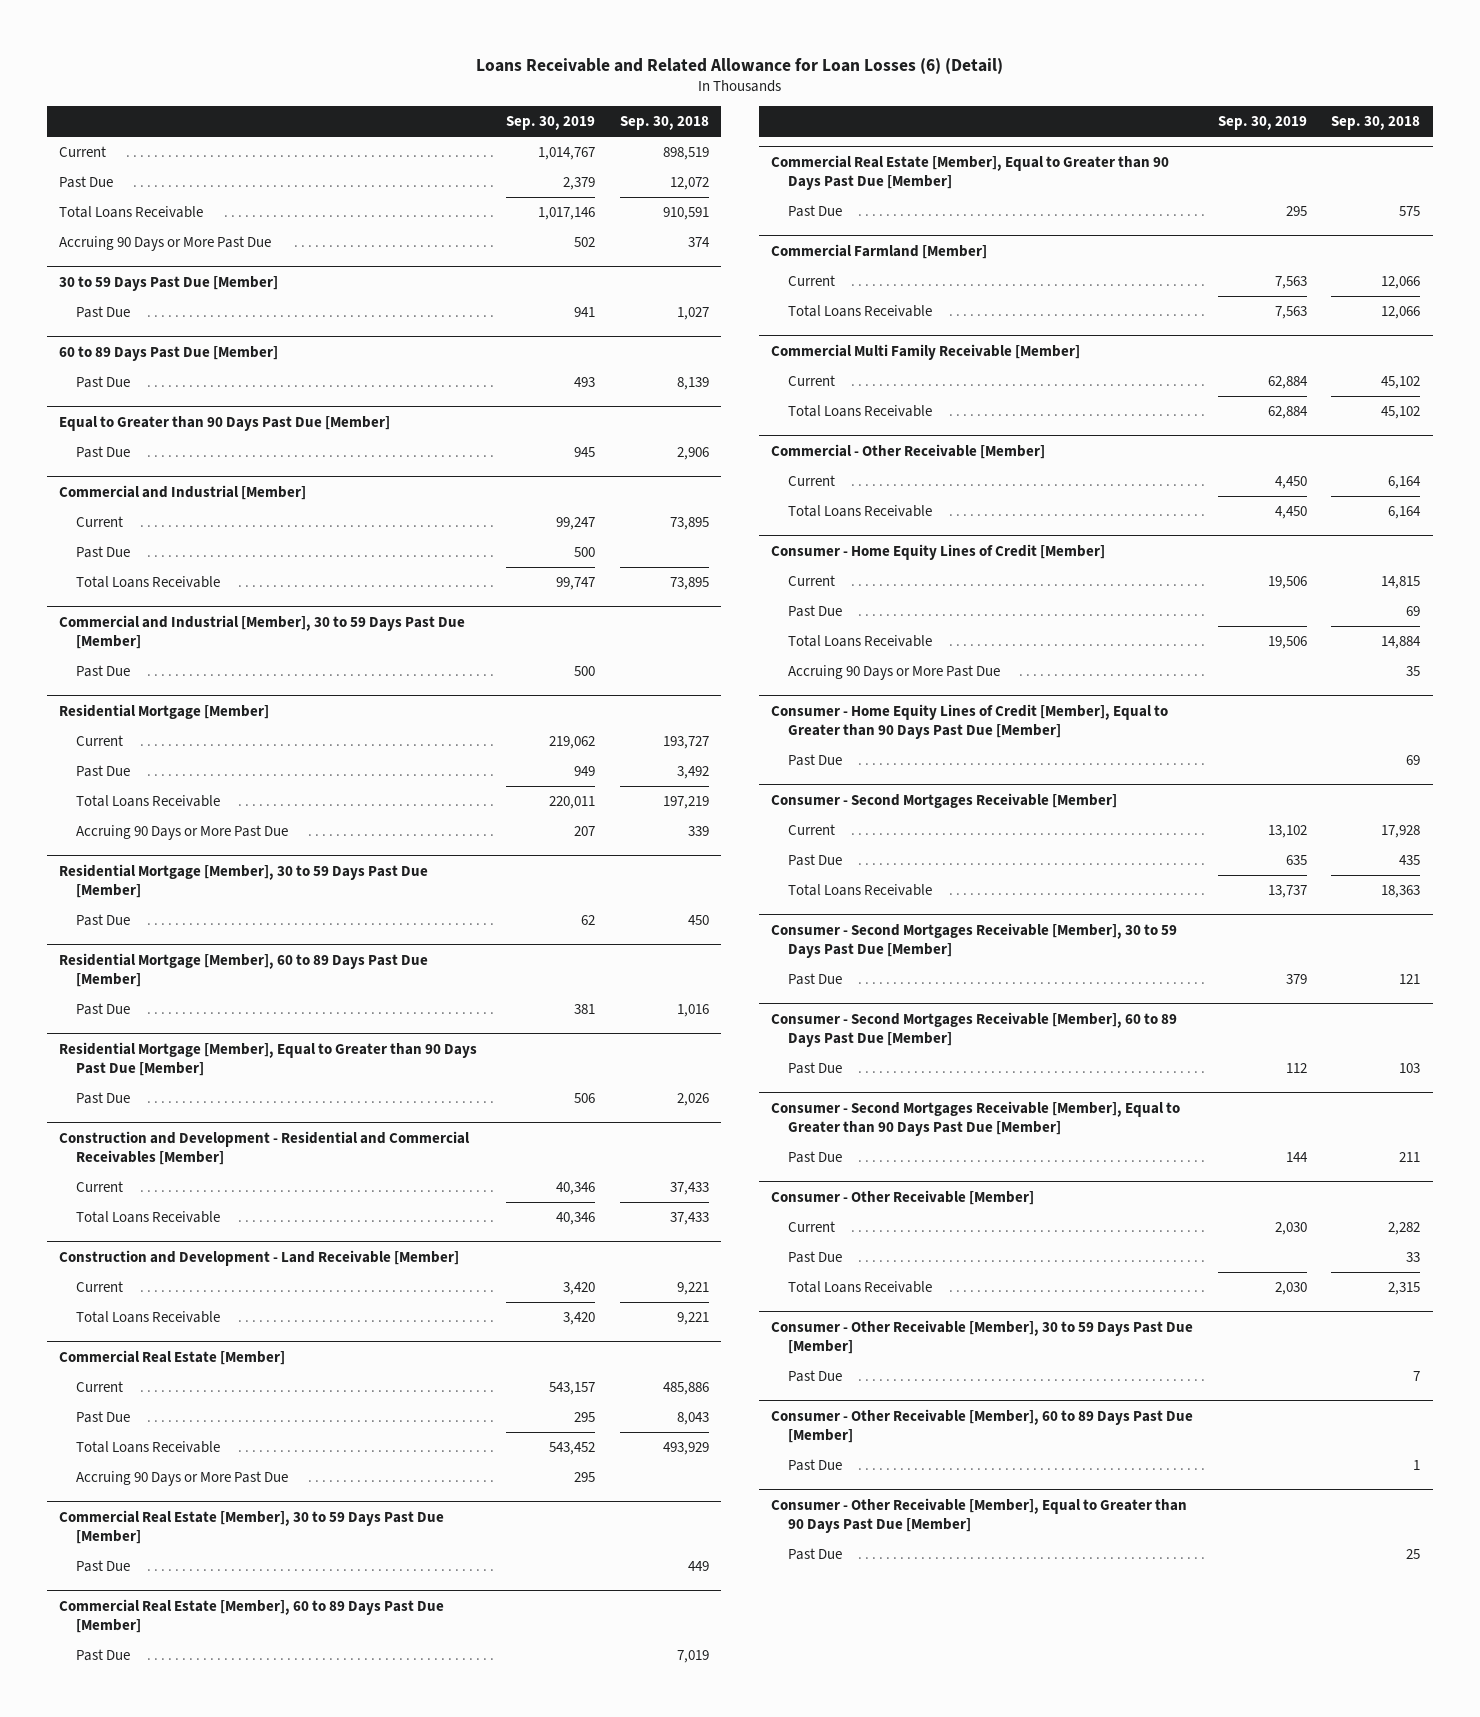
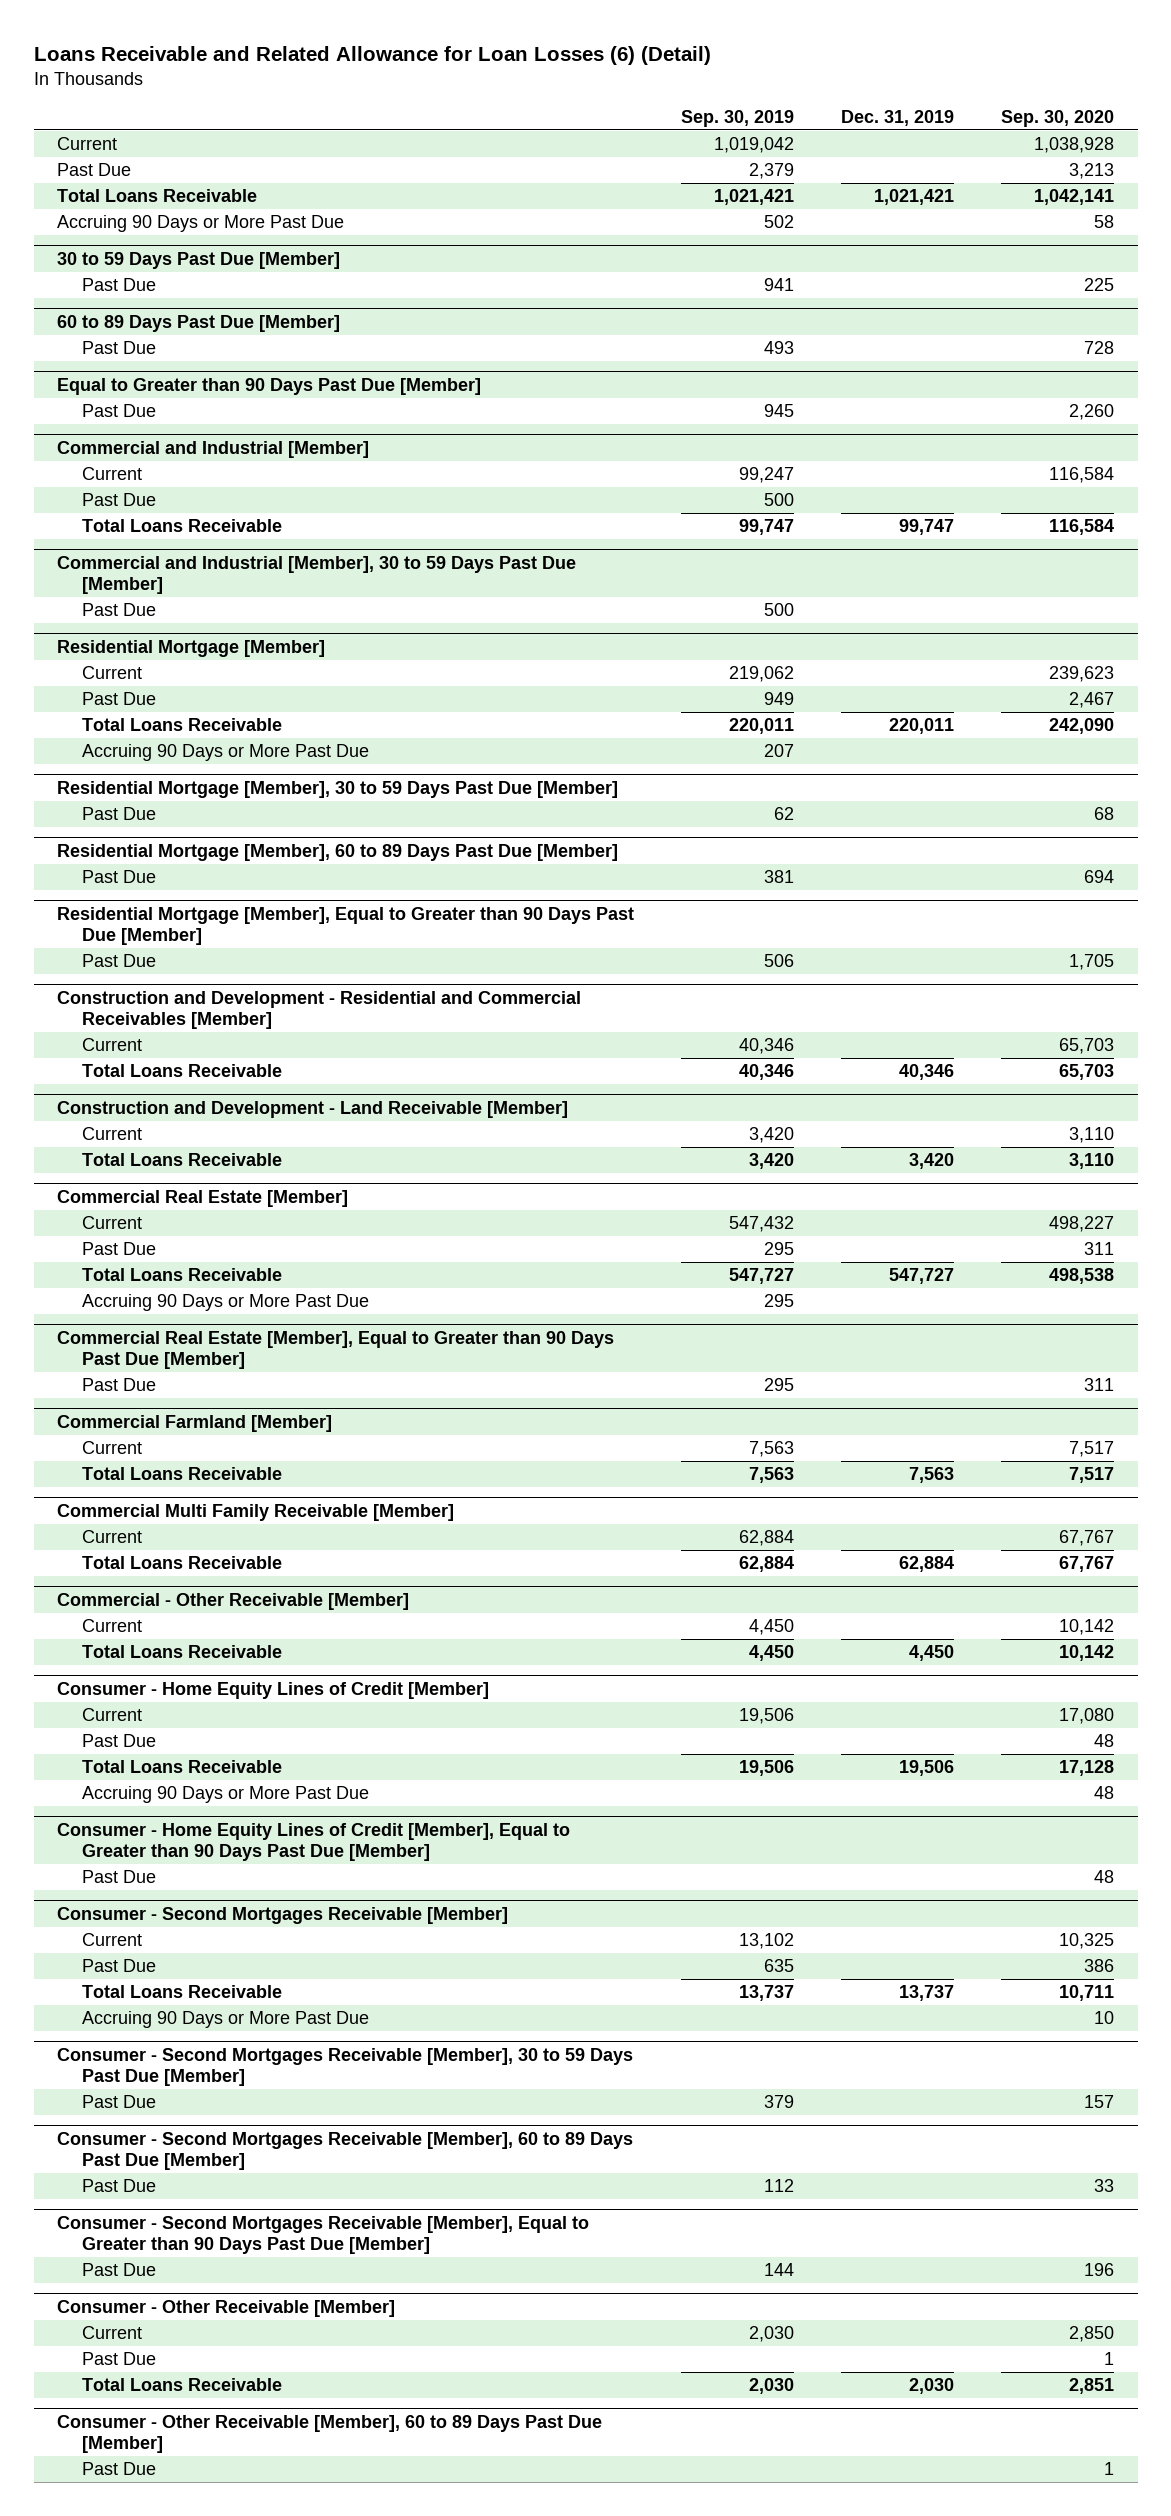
- | Sep. 30, 2019 | Sep. 30, 2018
+ | Sep. 30, 2019 | Dec. 31, 2019 | Sep. 30, 2020
- Current | 1,014,767 | 898,519
+ Current | 1,019,042 | | 1,038,928
- Total Loans Receivable | 1,017,146 | 910,591
+ Total Loans Receivable | 1,021,421 | 1,021,421 | 1,042,141
@ Commercial Real Estate [Member]
- Current | 543,157 | 485,886
+ Current | 547,432 | | 498,227
- Total Loans Receivable | 543,452 | 493,929
+ Total Loans Receivable | 547,727 | 547,727 | 498,538
- Commercial Real Estate [Member], 30 to 59 Days Past Due [Member]
- Past Due | | 449
- Commercial Real Estate [Member], 60 to 89 Days Past Due [Member]
- Past Due | | 7,019
@ Consumer - Second Mortgages Receivable [Member]
+ Accruing 90 Days or More Past Due | | | 10
- Consumer - Other Receivable [Member], 30 to 59 Days Past Due [Member]
- Past Due | | 7
- Consumer - Other Receivable [Member], Equal to Greater than 90 Days Past Due [Member]
- Past Due | | 25

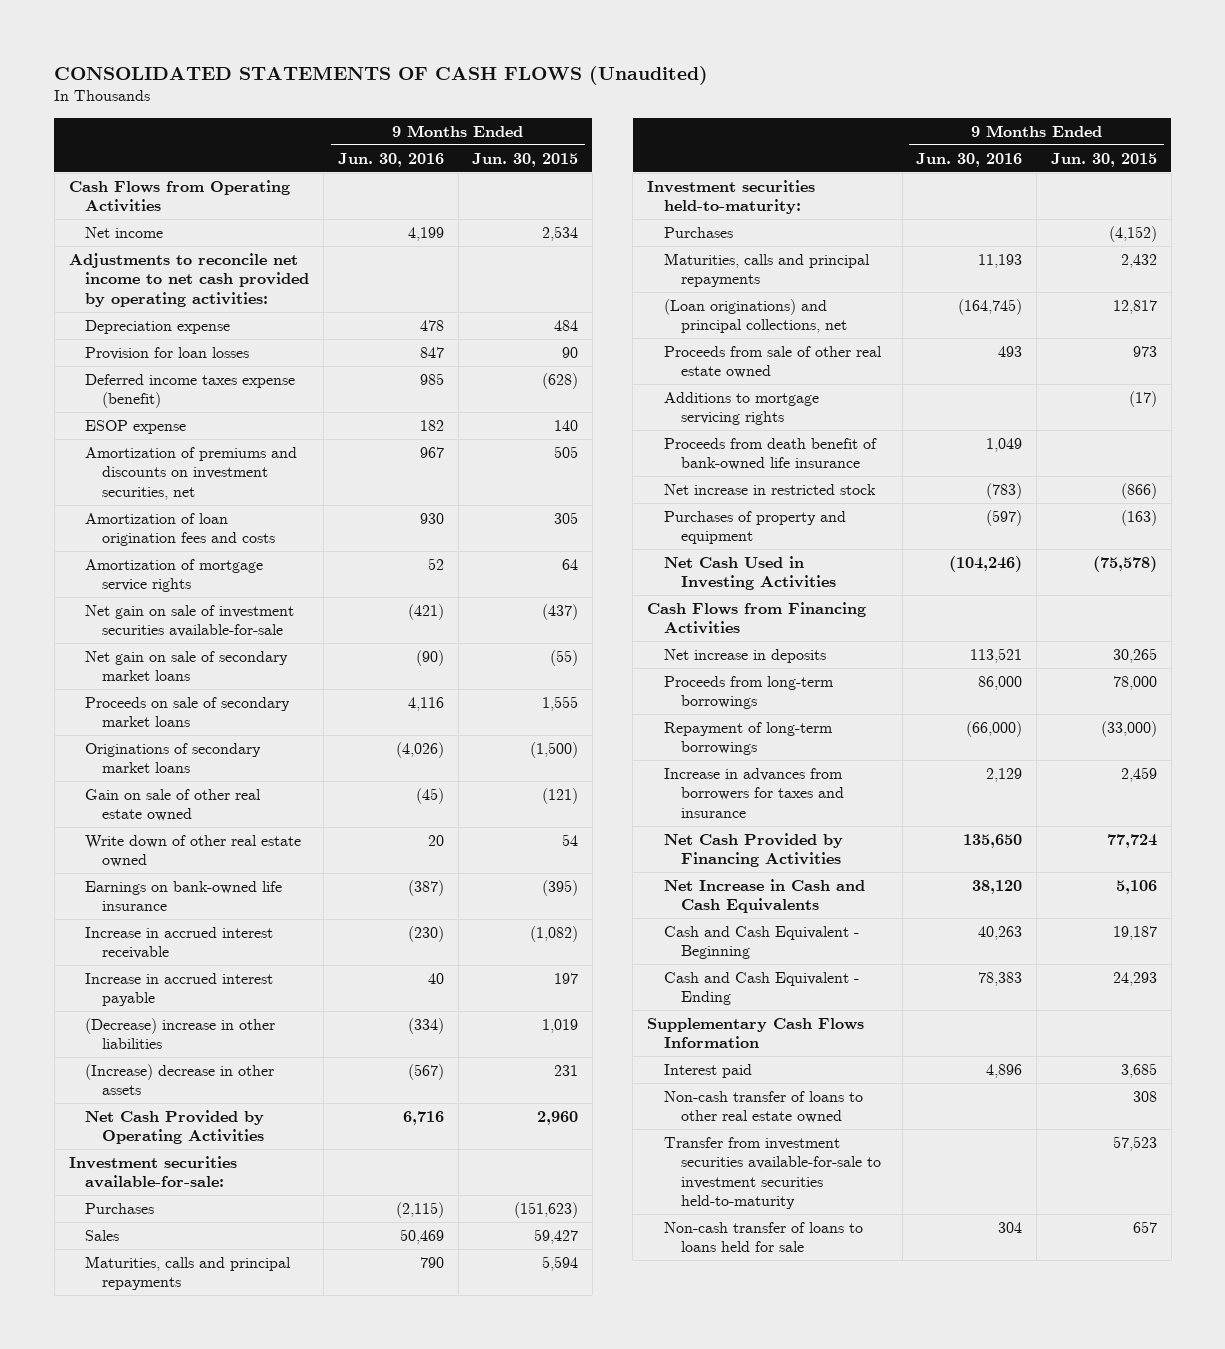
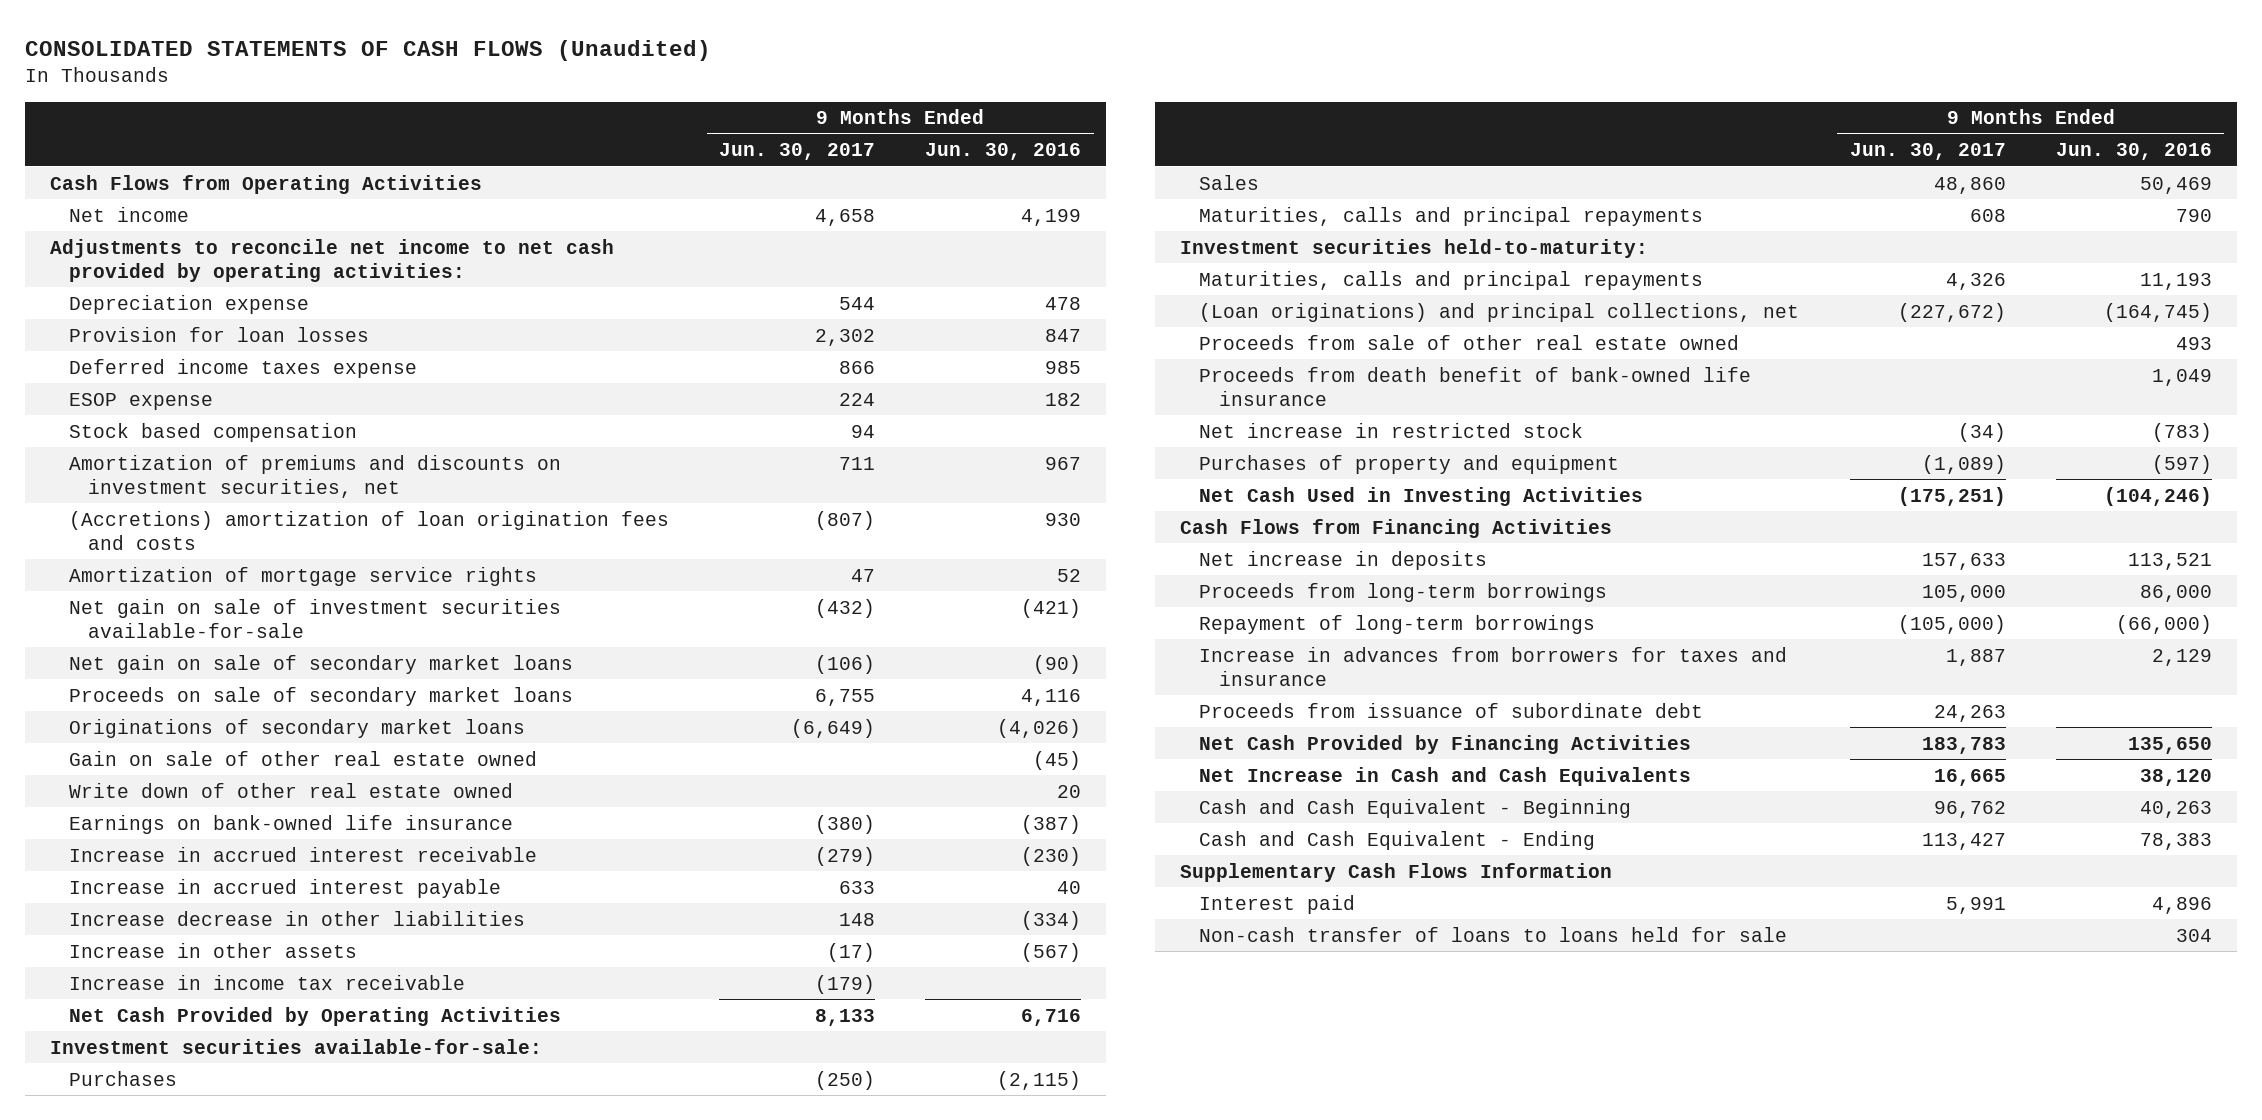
- | 9 Months Ended Jun. 30, 2016 | 9 Months Ended Jun. 30, 2015
+ | 9 Months Ended Jun. 30, 2017 | 9 Months Ended Jun. 30, 2016
- Deferred income taxes expense (benefit) | 985 | (628)
+ Deferred income taxes expense | 866 | 985
+ Stock based compensation | 94 |
- Amortization of loan origination fees and costs | 930 | 305
+ (Accretions) amortization of loan origination fees and costs | (807) | 930
- (Decrease) increase in other liabilities | (334) | 1,019
- (Increase) decrease in other assets | (567) | 231
+ Increase decrease in other liabilities | 148 | (334)
+ Increase in other assets | (17) | (567)
+ Increase in income tax receivable | (179) |
- Purchases | | (4,152)
- Additions to mortgage servicing rights | | (17)
+ Proceeds from issuance of subordinate debt | 24,263 |
- Non-cash transfer of loans to other real estate owned | | 308
- Transfer from investment securities available-for-sale to investment securities held-to-maturity | | 57,523

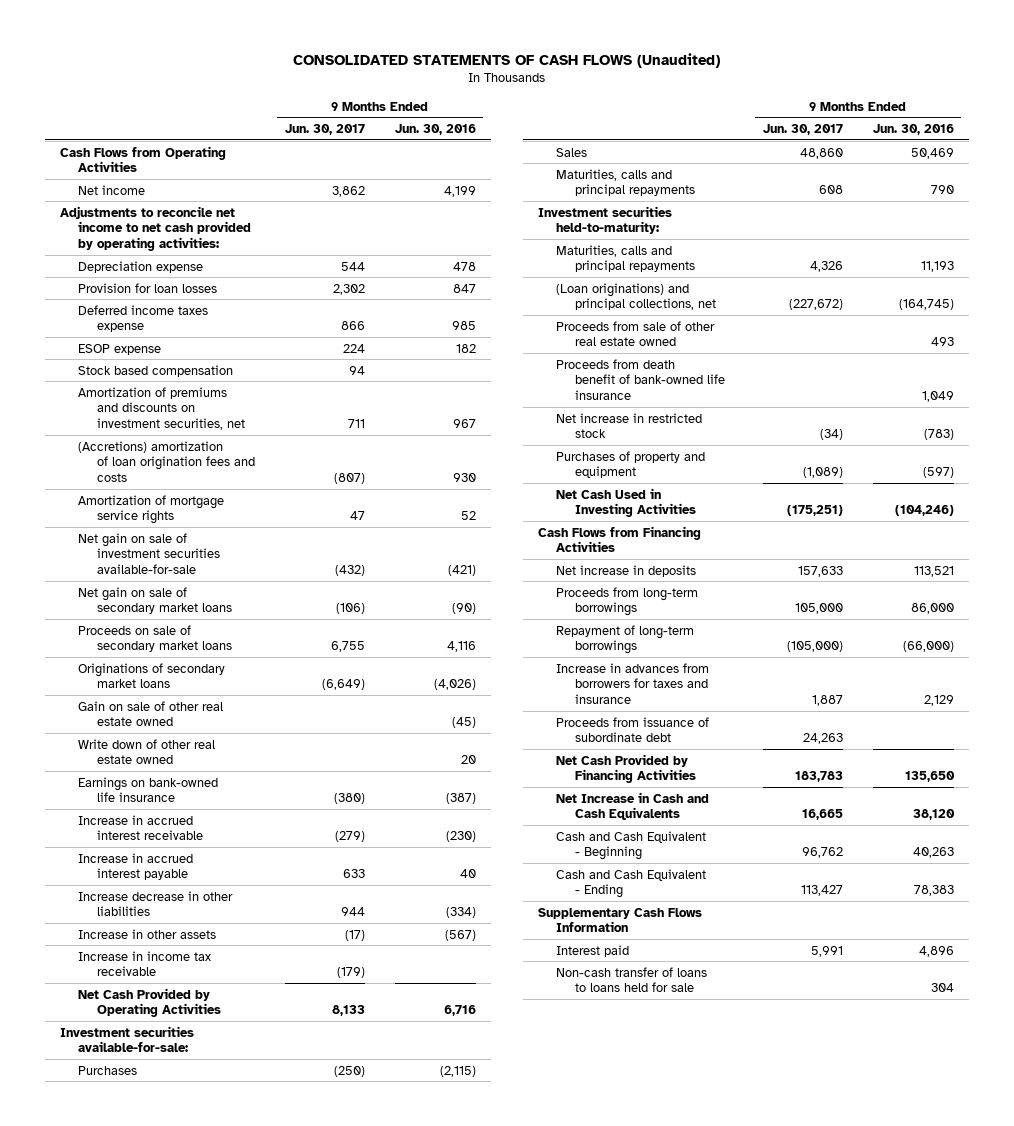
- Net income | 4,658 | 4,199
+ Net income | 3,862 | 4,199
- Increase decrease in other liabilities | 148 | (334)
+ Increase decrease in other liabilities | 944 | (334)

